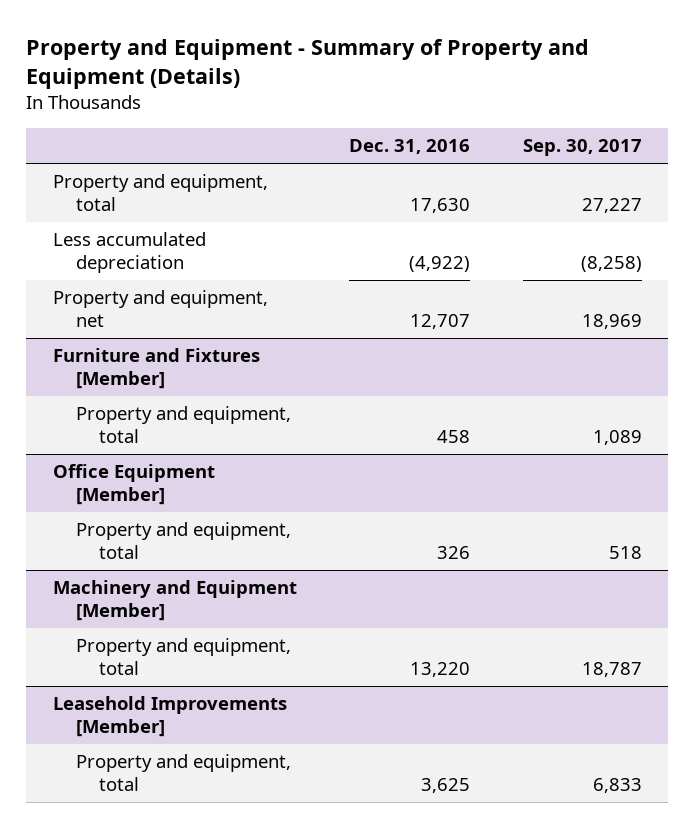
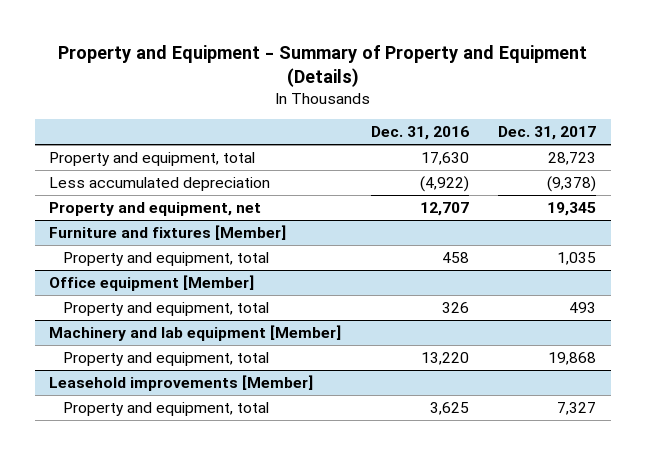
- | Dec. 31, 2016 | Sep. 30, 2017
+ | Dec. 31, 2016 | Dec. 31, 2017
- Furniture and Fixtures [Member]
+ Furniture and fixtures [Member]
- Office Equipment [Member]
+ Office equipment [Member]
- Machinery and Equipment [Member]
+ Machinery and lab equipment [Member]
- Leasehold Improvements [Member]
+ Leasehold improvements [Member]

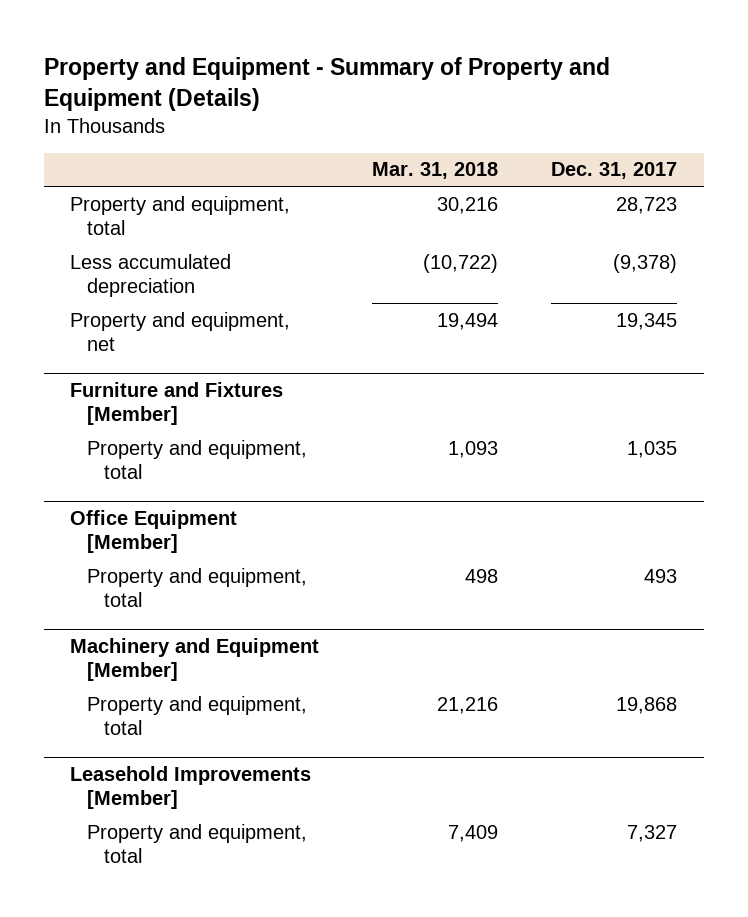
- | Dec. 31, 2016 | Dec. 31, 2017
+ | Mar. 31, 2018 | Dec. 31, 2017
- Furniture and fixtures [Member]
+ Furniture and Fixtures [Member]
- Office equipment [Member]
+ Office Equipment [Member]
- Machinery and lab equipment [Member]
+ Machinery and Equipment [Member]
- Leasehold improvements [Member]
+ Leasehold Improvements [Member]

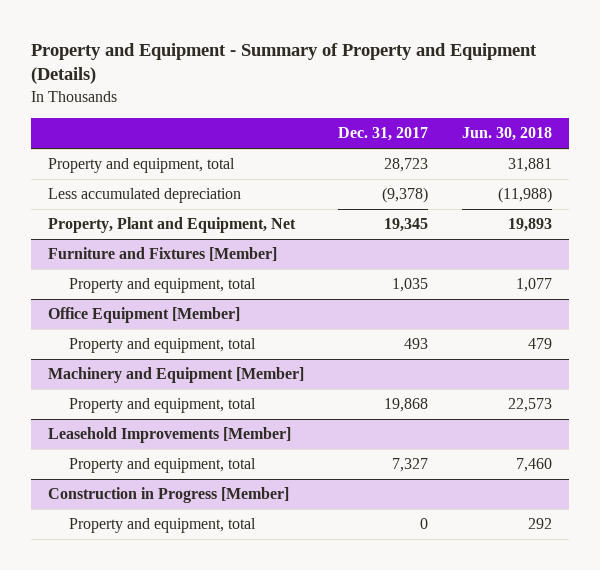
- | Mar. 31, 2018 | Dec. 31, 2017
+ | Dec. 31, 2017 | Jun. 30, 2018
- Property and equipment, net | 19,494 | 19,345
+ Property, Plant and Equipment, Net | 19,345 | 19,893
+ Construction in Progress [Member]
+ Property and equipment, total | 0 | 292

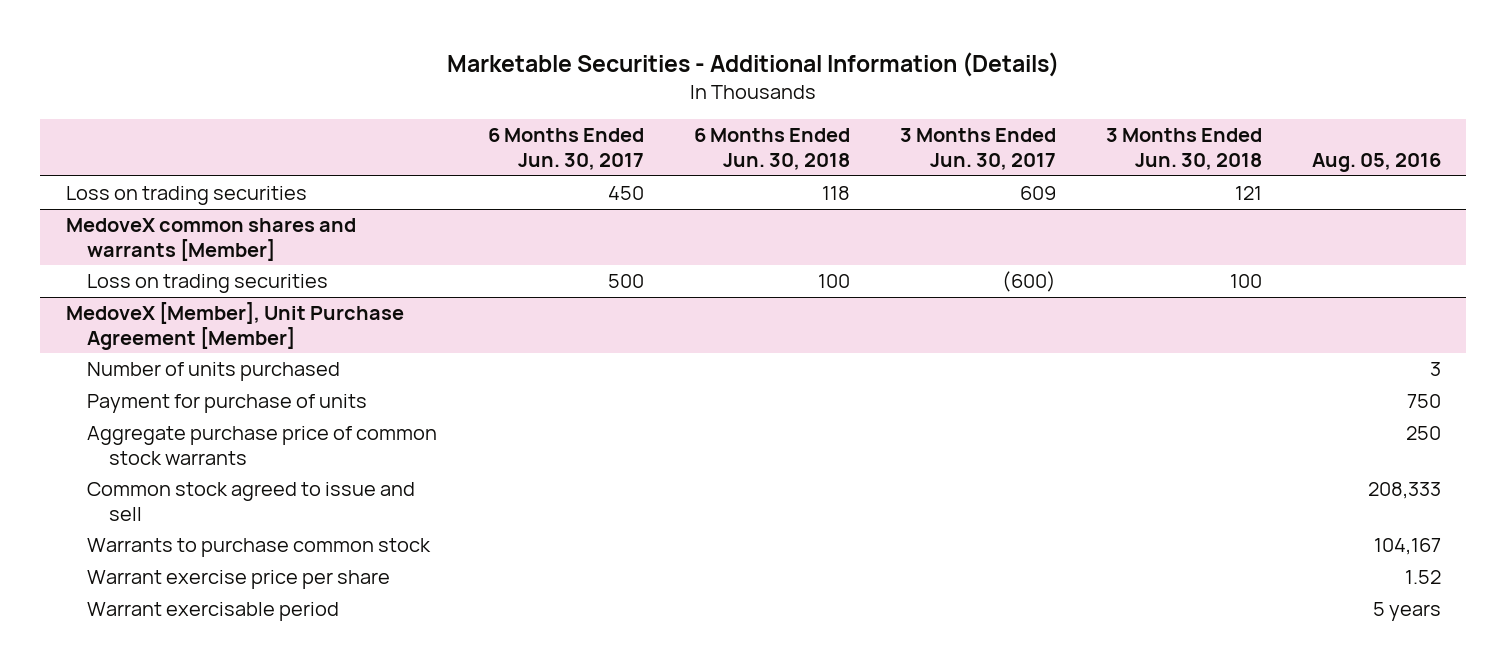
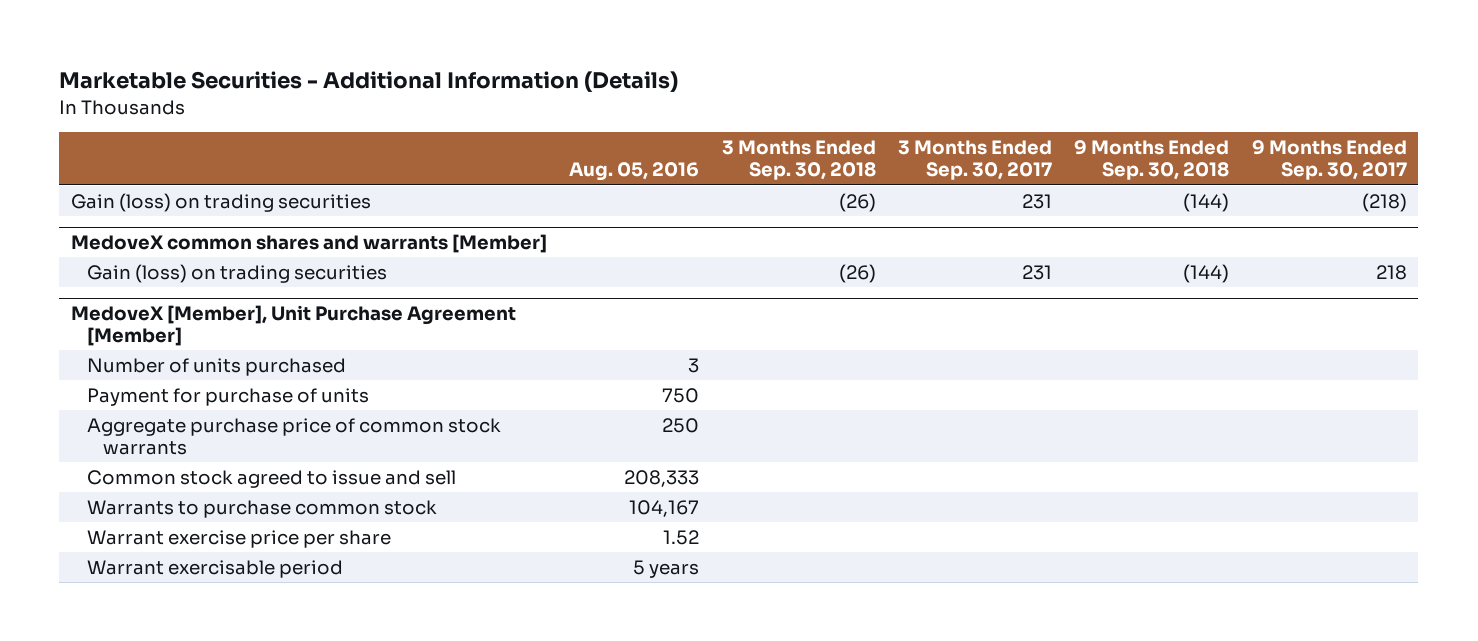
- | 6 Months Ended Jun. 30, 2017 | 6 Months Ended Jun. 30, 2018 | 3 Months Ended Jun. 30, 2017 | 3 Months Ended Jun. 30, 2018 | Aug. 05, 2016
+ | Aug. 05, 2016 | 3 Months Ended Sep. 30, 2018 | 3 Months Ended Sep. 30, 2017 | 9 Months Ended Sep. 30, 2018 | 9 Months Ended Sep. 30, 2017
- Loss on trading securities | 450 | 118 | 609 | 121 |
+ Gain (loss) on trading securities | | (26) | 231 | (144) | (218)
@ MedoveX common shares and warrants [Member]
- Loss on trading securities | 500 | 100 | (600) | 100 |
+ Gain (loss) on trading securities | | (26) | 231 | (144) | 218

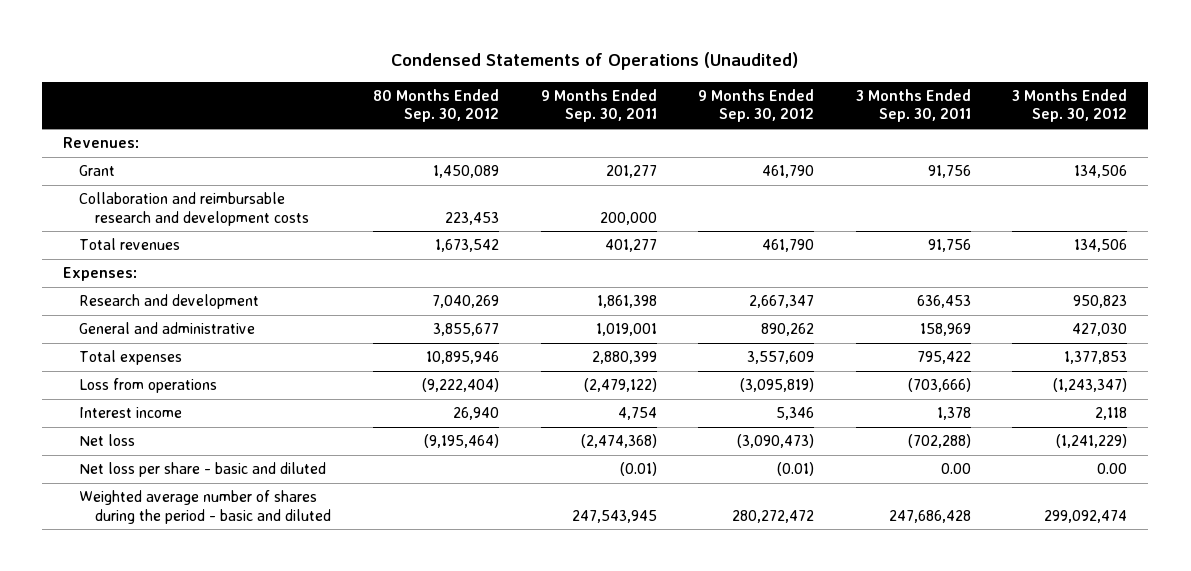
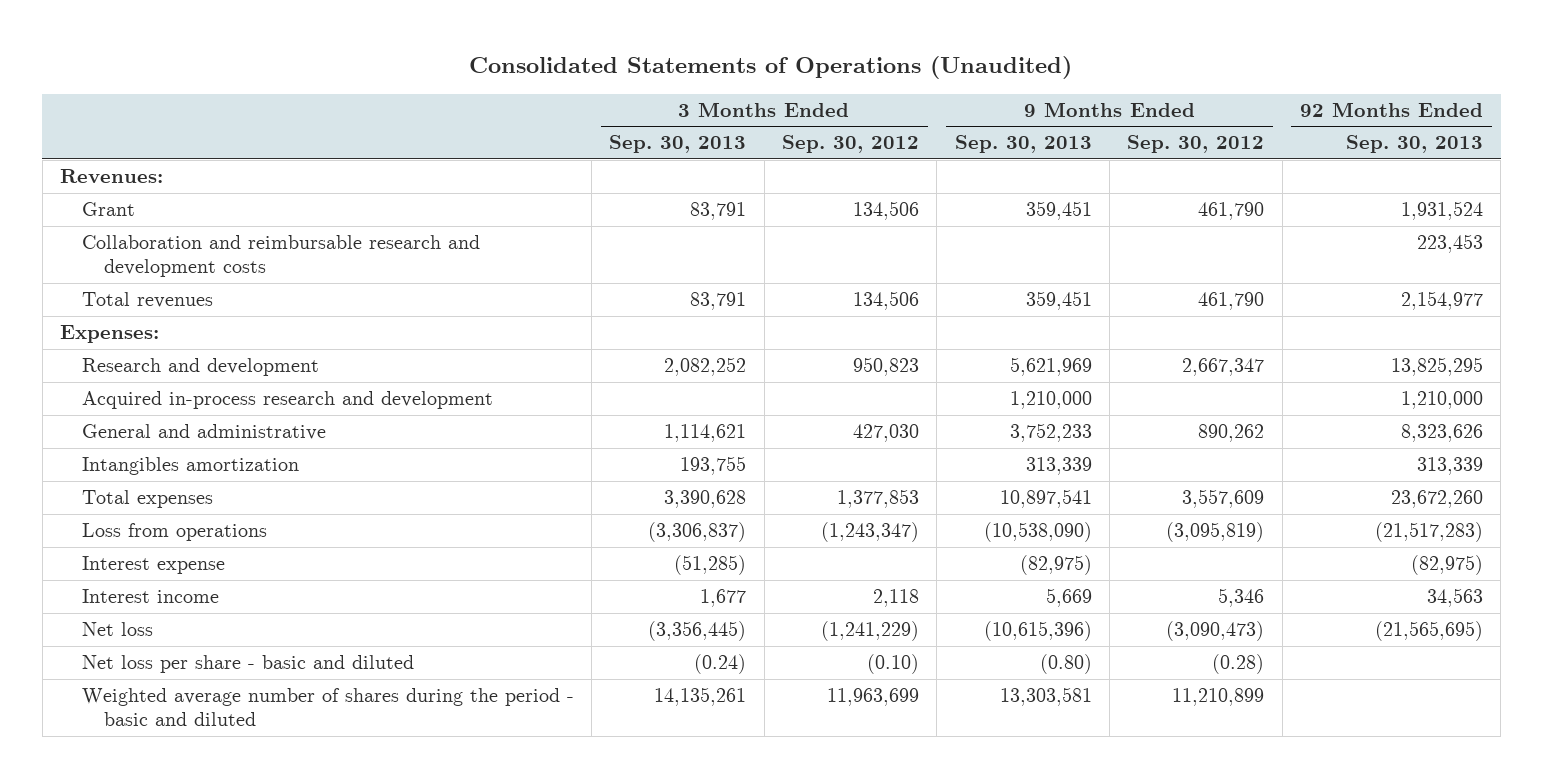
- Condensed Statements of Operations (Unaudited)
+ Consolidated Statements of Operations (Unaudited)
- | 80 Months Ended Sep. 30, 2012 | 9 Months Ended Sep. 30, 2011 | 9 Months Ended Sep. 30, 2012 | 3 Months Ended Sep. 30, 2011 | 3 Months Ended Sep. 30, 2012
+ | 3 Months Ended Sep. 30, 2013 | 3 Months Ended Sep. 30, 2012 | 9 Months Ended Sep. 30, 2013 | 9 Months Ended Sep. 30, 2012 | 92 Months Ended Sep. 30, 2013
+ Acquired in-process research and development | | | 1,210,000 | | 1,210,000
+ Intangibles amortization | 193,755 | | 313,339 | | 313,339
+ Interest expense | (51,285) | | (82,975) | | (82,975)
- Net loss per share - basic and diluted | | (0.01) | (0.01) | 0.00 | 0.00
- Weighted average number of shares during the period - basic and diluted | | 247,543,945 | 280,272,472 | 247,686,428 | 299,092,474
+ Net loss per share - basic and diluted | (0.24) | (0.10) | (0.80) | (0.28) |
+ Weighted average number of shares during the period - basic and diluted | 14,135,261 | 11,963,699 | 13,303,581 | 11,210,899 |

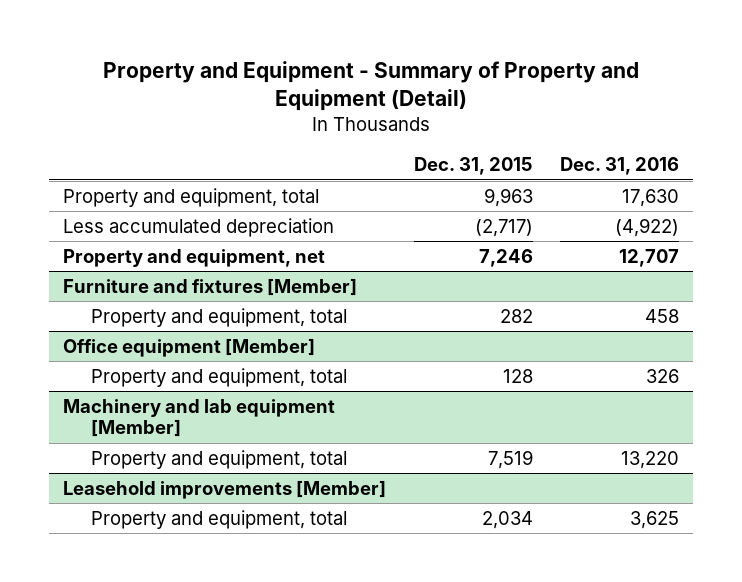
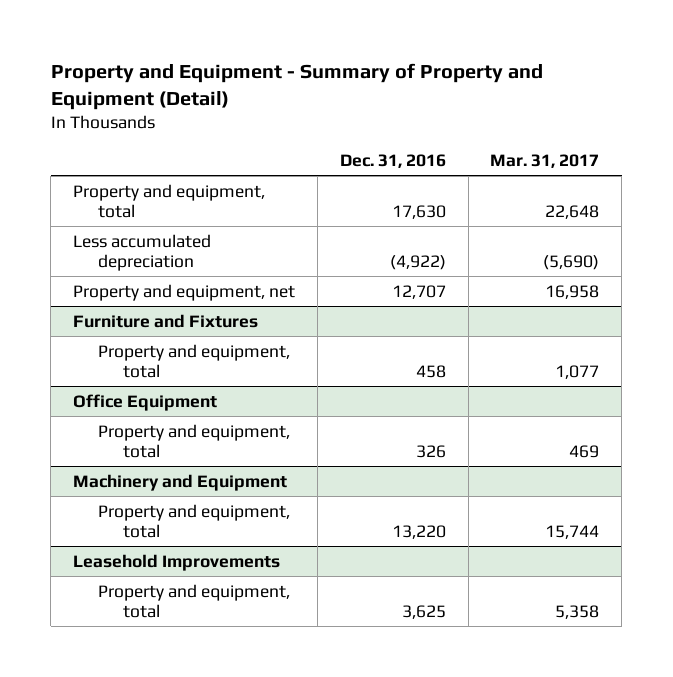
- | Dec. 31, 2015 | Dec. 31, 2016
+ | Dec. 31, 2016 | Mar. 31, 2017
- Furniture and fixtures [Member]
+ Furniture and Fixtures
- Office equipment [Member]
+ Office Equipment
- Machinery and lab equipment [Member]
+ Machinery and Equipment
- Leasehold improvements [Member]
+ Leasehold Improvements

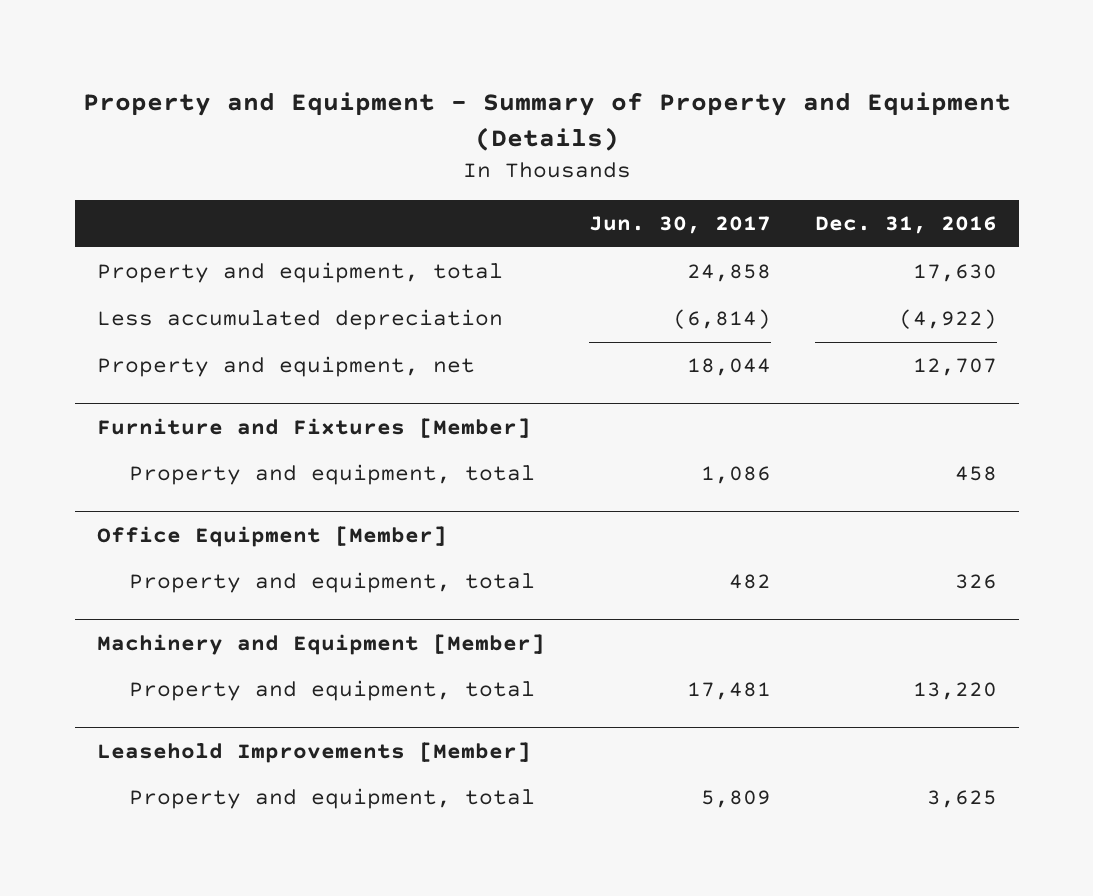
- Property and Equipment - Summary of Property and Equipment (Detail)
+ Property and Equipment - Summary of Property and Equipment (Details)
- | Dec. 31, 2016 | Mar. 31, 2017
+ | Jun. 30, 2017 | Dec. 31, 2016
- Furniture and Fixtures
+ Furniture and Fixtures [Member]
- Office Equipment
+ Office Equipment [Member]
- Machinery and Equipment
+ Machinery and Equipment [Member]
- Leasehold Improvements
+ Leasehold Improvements [Member]

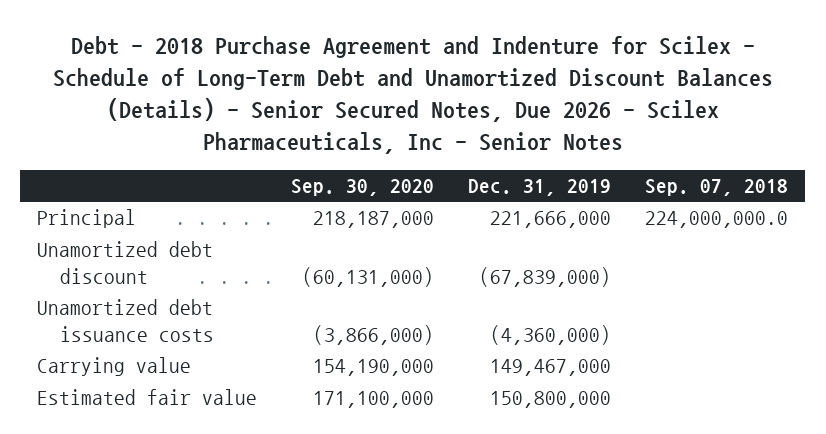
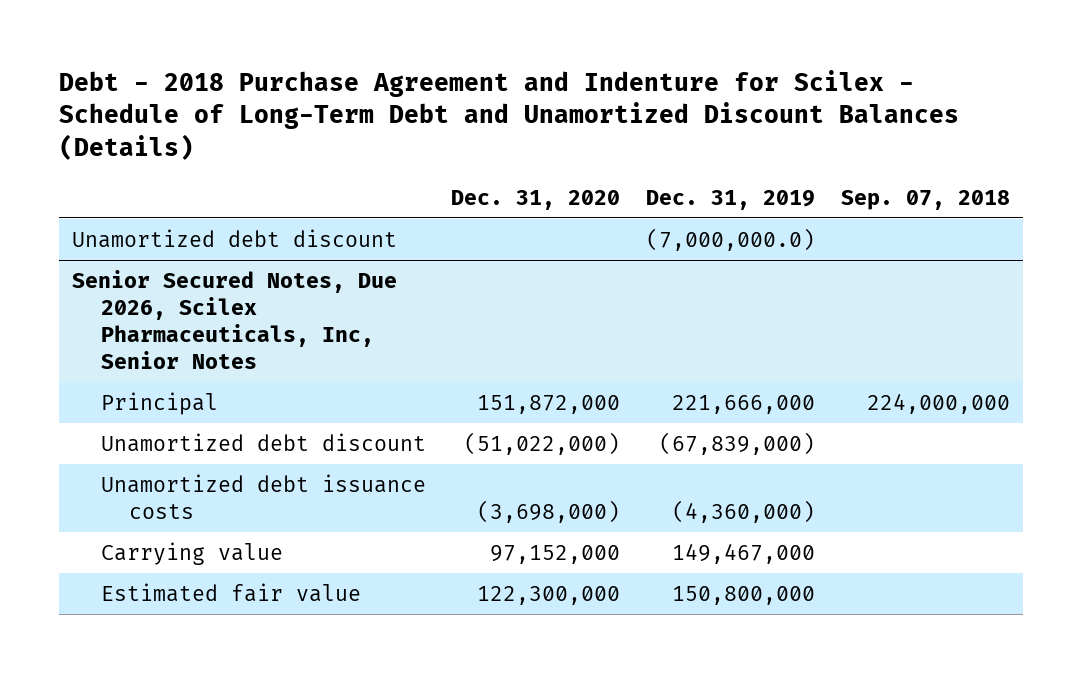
- Debt - 2018 Purchase Agreement and Indenture for Scilex - Schedule of Long-Term Debt and Unamortized Discount Balances (Details) - Senior Secured Notes, Due 2026 - Scilex Pharmaceuticals, Inc - Senior Notes
+ Debt - 2018 Purchase Agreement and Indenture for Scilex - Schedule of Long-Term Debt and Unamortized Discount Balances (Details)
- | Sep. 30, 2020 | Dec. 31, 2019 | Sep. 07, 2018
+ | Dec. 31, 2020 | Dec. 31, 2019 | Sep. 07, 2018
- Principal | 218,187,000 | 221,666,000 | 224,000,000.0
+ Unamortized debt discount | | (7,000,000.0) |
+ Senior Secured Notes, Due 2026, Scilex Pharmaceuticals, Inc, Senior Notes
+ Principal | 151,872,000 | 221,666,000 | 224,000,000

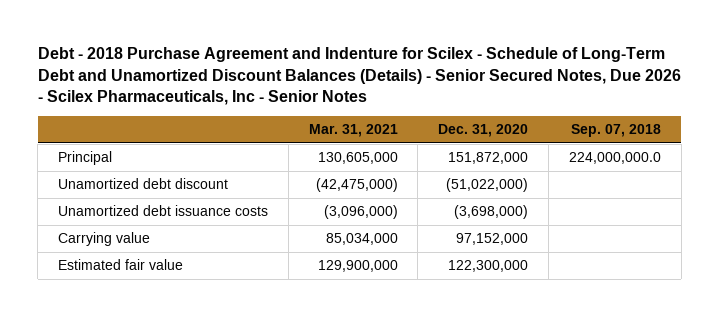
- Debt - 2018 Purchase Agreement and Indenture for Scilex - Schedule of Long-Term Debt and Unamortized Discount Balances (Details)
+ Debt - 2018 Purchase Agreement and Indenture for Scilex - Schedule of Long-Term Debt and Unamortized Discount Balances (Details) - Senior Secured Notes, Due 2026 - Scilex Pharmaceuticals, Inc - Senior Notes
- | Dec. 31, 2020 | Dec. 31, 2019 | Sep. 07, 2018
+ | Mar. 31, 2021 | Dec. 31, 2020 | Sep. 07, 2018
- Unamortized debt discount | | (7,000,000.0) |
- Senior Secured Notes, Due 2026, Scilex Pharmaceuticals, Inc, Senior Notes
- Principal | 151,872,000 | 221,666,000 | 224,000,000
+ Principal | 130,605,000 | 151,872,000 | 224,000,000.0

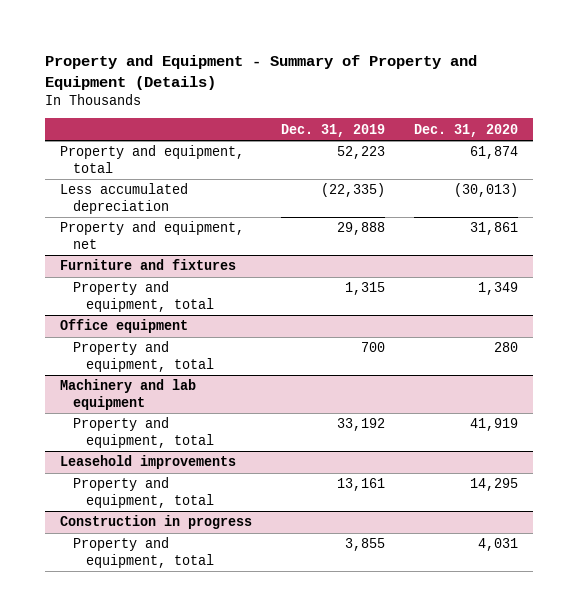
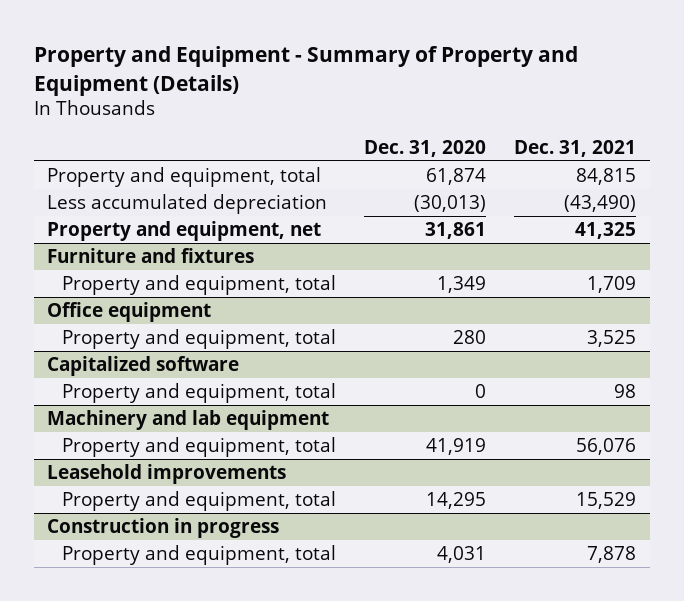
- | Dec. 31, 2019 | Dec. 31, 2020
+ | Dec. 31, 2020 | Dec. 31, 2021
+ Capitalized software
+ Property and equipment, total | 0 | 98

